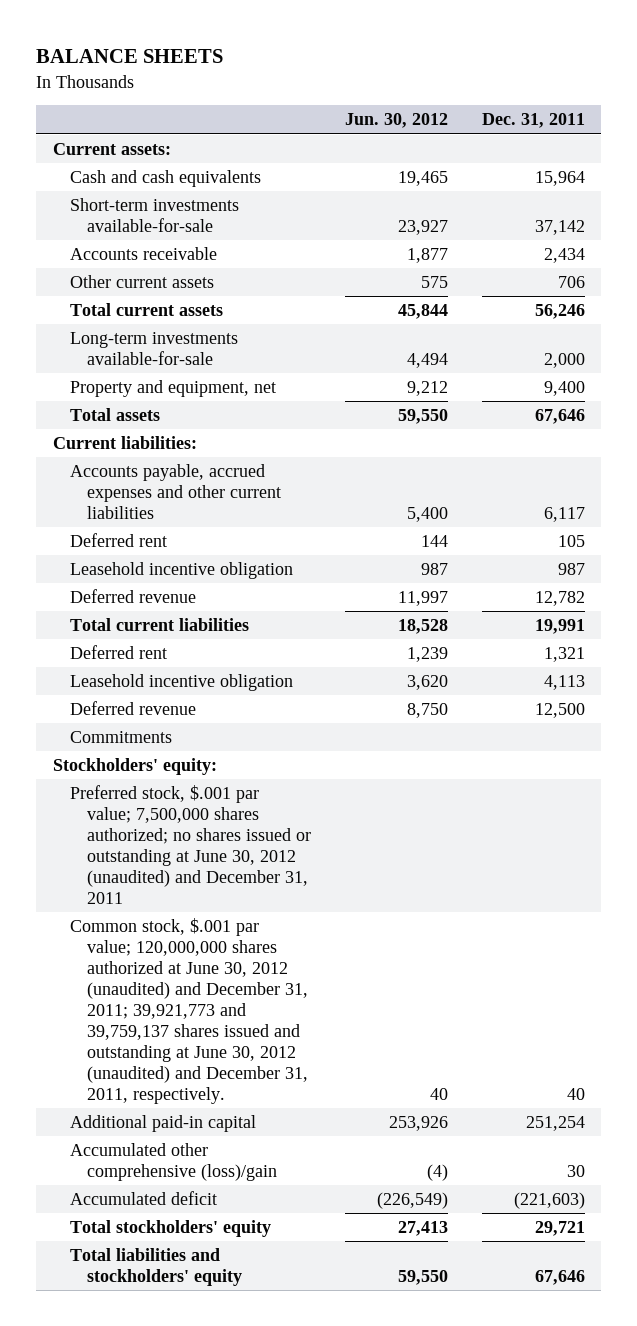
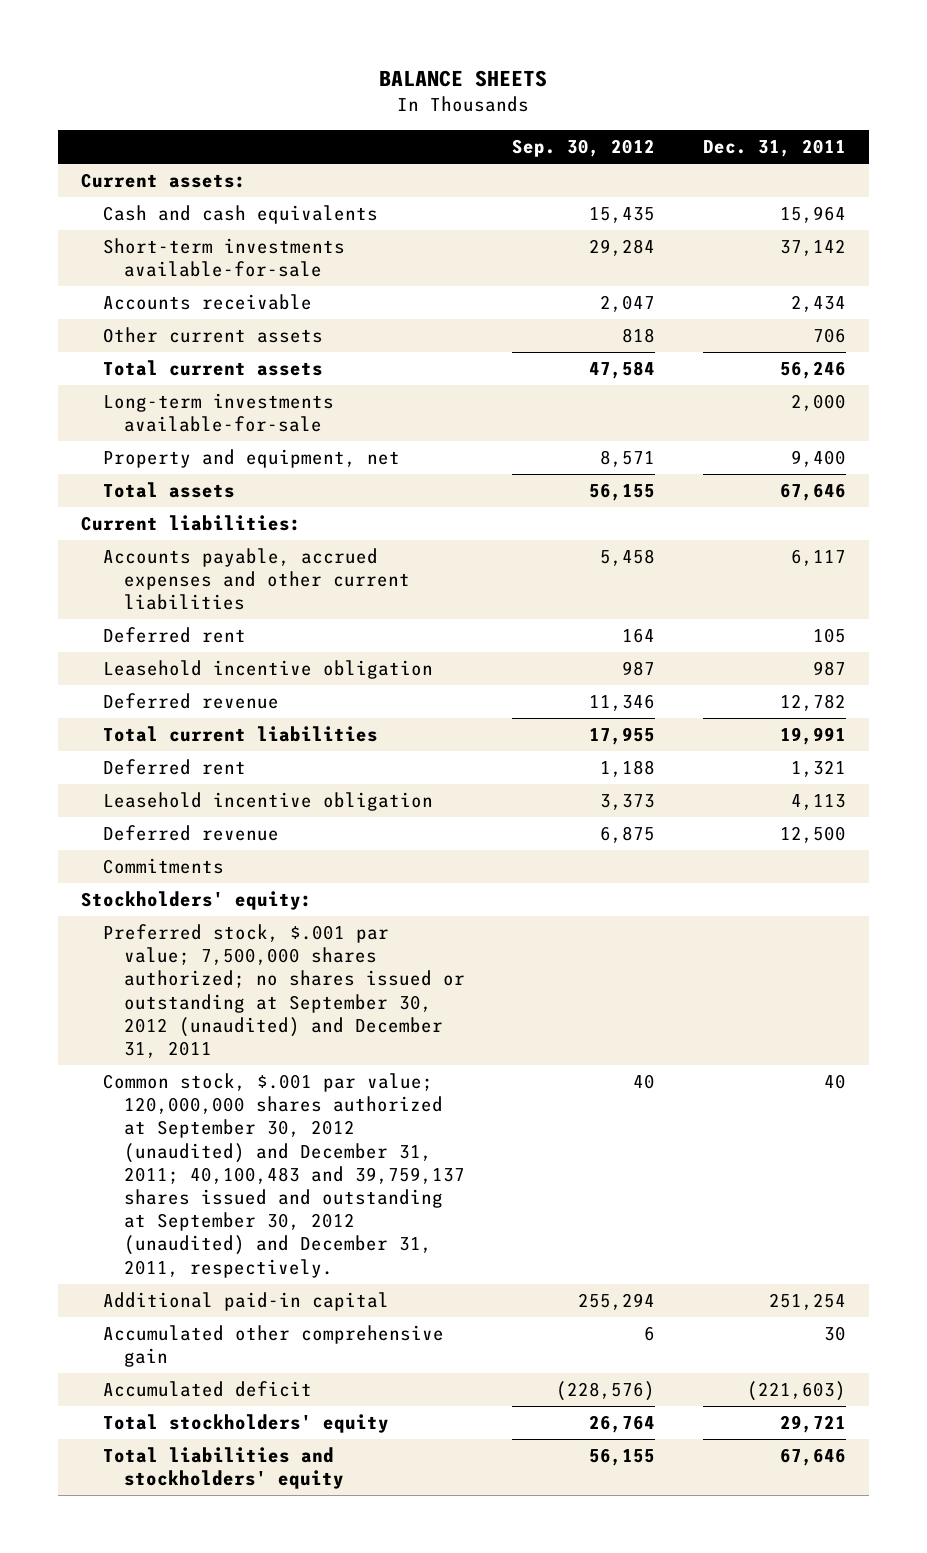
- | Jun. 30, 2012 | Dec. 31, 2011
+ | Sep. 30, 2012 | Dec. 31, 2011
- Preferred stock, $.001 par value; 7,500,000 shares authorized; no shares issued or outstanding at June 30, 2012 (unaudited) and December 31, 2011
- Common stock, $.001 par value; 120,000,000 shares authorized at June 30, 2012 (unaudited) and December 31, 2011; 39,921,773 and 39,759,137 shares issued and outstanding at June 30, 2012 (unaudited) and December 31, 2011, respectively. | 40 | 40
+ Preferred stock, $.001 par value; 7,500,000 shares authorized; no shares issued or outstanding at September 30, 2012 (unaudited) and December 31, 2011
+ Common stock, $.001 par value; 120,000,000 shares authorized at September 30, 2012 (unaudited) and December 31, 2011; 40,100,483 and 39,759,137 shares issued and outstanding at September 30, 2012 (unaudited) and December 31, 2011, respectively. | 40 | 40
- Accumulated other comprehensive (loss)/gain | (4) | 30
+ Accumulated other comprehensive gain | 6 | 30

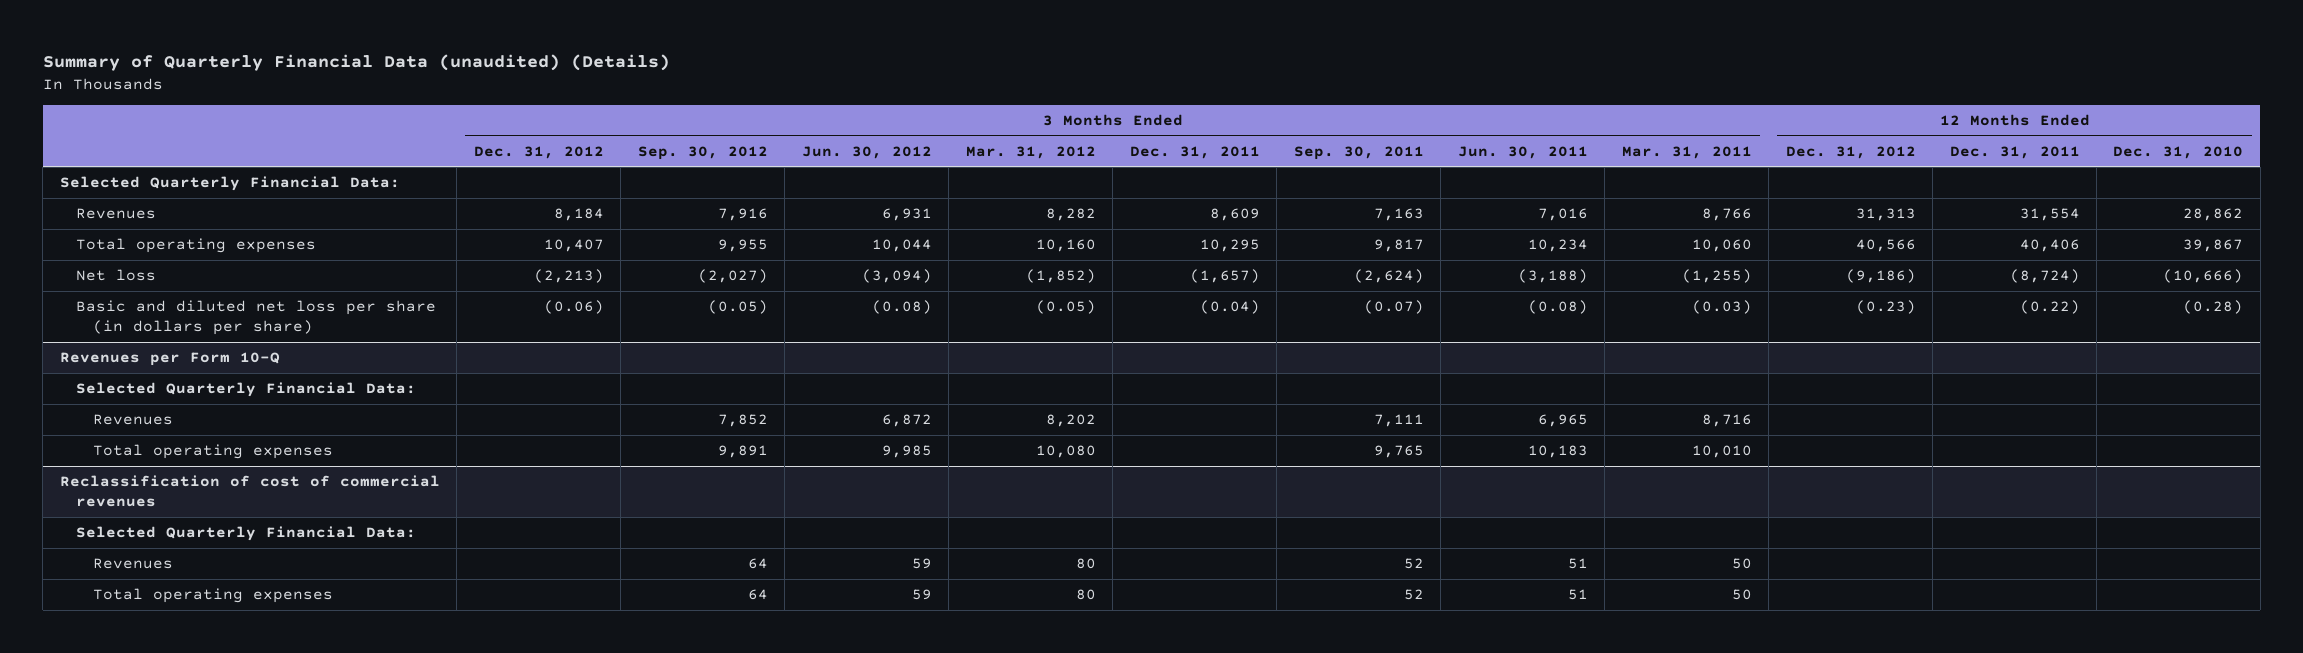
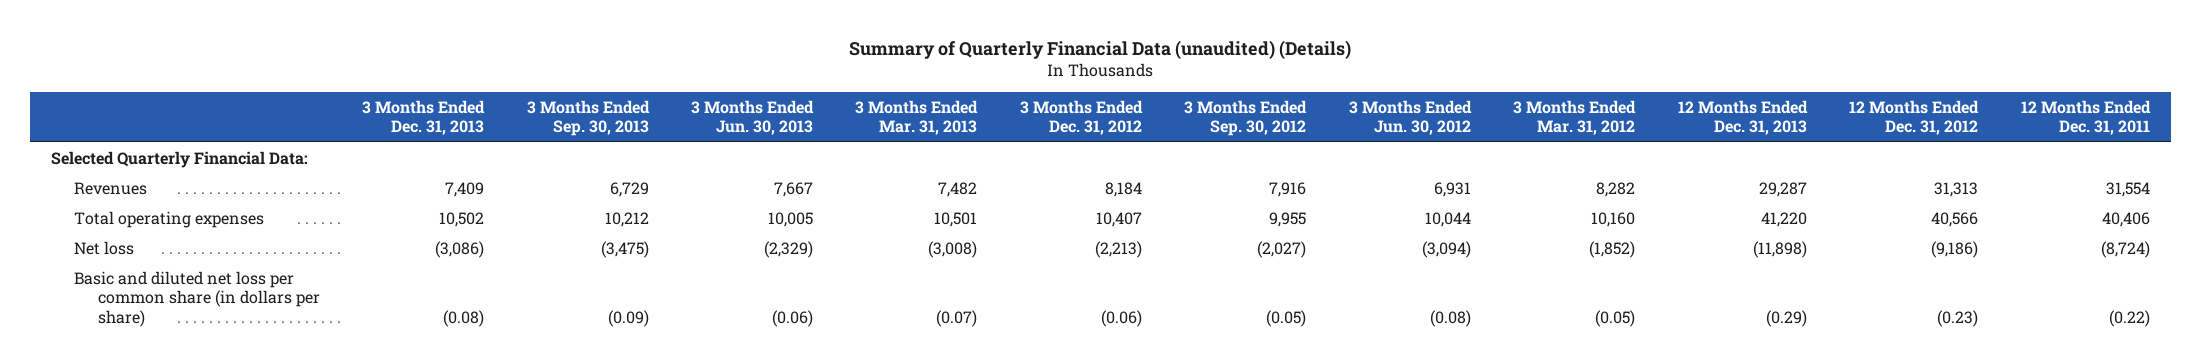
- | 3 Months Ended Dec. 31, 2012 | 3 Months Ended Sep. 30, 2012 | 3 Months Ended Jun. 30, 2012 | 3 Months Ended Mar. 31, 2012 | 3 Months Ended Dec. 31, 2011 | 3 Months Ended Sep. 30, 2011 | 3 Months Ended Jun. 30, 2011 | 3 Months Ended Mar. 31, 2011 | 12 Months Ended Dec. 31, 2012 | 12 Months Ended Dec. 31, 2011 | 12 Months Ended Dec. 31, 2010
+ | 3 Months Ended Dec. 31, 2013 | 3 Months Ended Sep. 30, 2013 | 3 Months Ended Jun. 30, 2013 | 3 Months Ended Mar. 31, 2013 | 3 Months Ended Dec. 31, 2012 | 3 Months Ended Sep. 30, 2012 | 3 Months Ended Jun. 30, 2012 | 3 Months Ended Mar. 31, 2012 | 12 Months Ended Dec. 31, 2013 | 12 Months Ended Dec. 31, 2012 | 12 Months Ended Dec. 31, 2011
- Basic and diluted net loss per share (in dollars per share) | (0.06) | (0.05) | (0.08) | (0.05) | (0.04) | (0.07) | (0.08) | (0.03) | (0.23) | (0.22) | (0.28)
- Revenues per Form 10-Q
- Selected Quarterly Financial Data:
- Revenues | | 7,852 | 6,872 | 8,202 | | 7,111 | 6,965 | 8,716 | | |
- Total operating expenses | | 9,891 | 9,985 | 10,080 | | 9,765 | 10,183 | 10,010 | | |
- Reclassification of cost of commercial revenues
- Selected Quarterly Financial Data:
- Revenues | | 64 | 59 | 80 | | 52 | 51 | 50 | | |
- Total operating expenses | | 64 | 59 | 80 | | 52 | 51 | 50 | | |
+ Basic and diluted net loss per common share (in dollars per share) | (0.08) | (0.09) | (0.06) | (0.07) | (0.06) | (0.05) | (0.08) | (0.05) | (0.29) | (0.23) | (0.22)

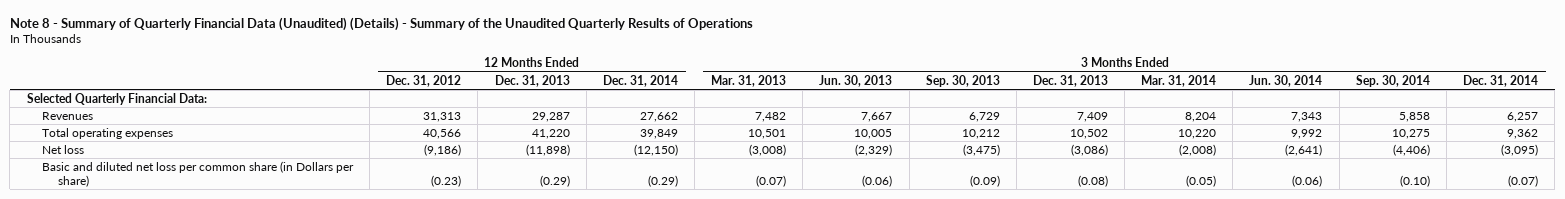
- Summary of Quarterly Financial Data (unaudited) (Details)
+ Note 8 - Summary of Quarterly Financial Data (Unaudited) (Details) - Summary of the Unaudited Quarterly Results of Operations
- | 3 Months Ended Dec. 31, 2013 | 3 Months Ended Sep. 30, 2013 | 3 Months Ended Jun. 30, 2013 | 3 Months Ended Mar. 31, 2013 | 3 Months Ended Dec. 31, 2012 | 3 Months Ended Sep. 30, 2012 | 3 Months Ended Jun. 30, 2012 | 3 Months Ended Mar. 31, 2012 | 12 Months Ended Dec. 31, 2013 | 12 Months Ended Dec. 31, 2012 | 12 Months Ended Dec. 31, 2011
+ | 12 Months Ended Dec. 31, 2012 | 12 Months Ended Dec. 31, 2013 | 12 Months Ended Dec. 31, 2014 | 3 Months Ended Mar. 31, 2013 | 3 Months Ended Jun. 30, 2013 | 3 Months Ended Sep. 30, 2013 | 3 Months Ended Dec. 31, 2013 | 3 Months Ended Mar. 31, 2014 | 3 Months Ended Jun. 30, 2014 | 3 Months Ended Sep. 30, 2014 | 3 Months Ended Dec. 31, 2014
- Basic and diluted net loss per common share (in dollars per share) | (0.08) | (0.09) | (0.06) | (0.07) | (0.06) | (0.05) | (0.08) | (0.05) | (0.29) | (0.23) | (0.22)
+ Basic and diluted net loss per common share (in Dollars per share) | (0.23) | (0.29) | (0.29) | (0.07) | (0.06) | (0.09) | (0.08) | (0.05) | (0.06) | (0.10) | (0.07)

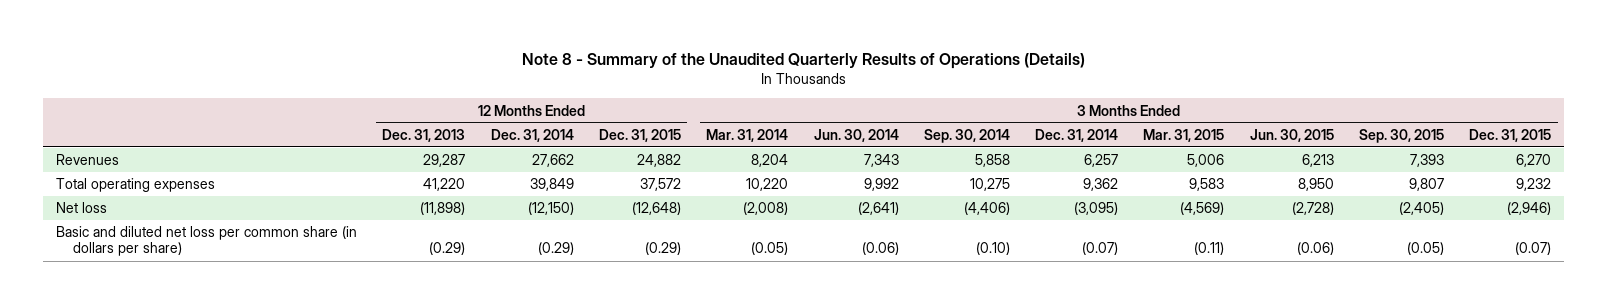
- Note 8 - Summary of Quarterly Financial Data (Unaudited) (Details) - Summary of the Unaudited Quarterly Results of Operations
+ Note 8 - Summary of the Unaudited Quarterly Results of Operations (Details)
- | 12 Months Ended Dec. 31, 2012 | 12 Months Ended Dec. 31, 2013 | 12 Months Ended Dec. 31, 2014 | 3 Months Ended Mar. 31, 2013 | 3 Months Ended Jun. 30, 2013 | 3 Months Ended Sep. 30, 2013 | 3 Months Ended Dec. 31, 2013 | 3 Months Ended Mar. 31, 2014 | 3 Months Ended Jun. 30, 2014 | 3 Months Ended Sep. 30, 2014 | 3 Months Ended Dec. 31, 2014
+ | 12 Months Ended Dec. 31, 2013 | 12 Months Ended Dec. 31, 2014 | 12 Months Ended Dec. 31, 2015 | 3 Months Ended Mar. 31, 2014 | 3 Months Ended Jun. 30, 2014 | 3 Months Ended Sep. 30, 2014 | 3 Months Ended Dec. 31, 2014 | 3 Months Ended Mar. 31, 2015 | 3 Months Ended Jun. 30, 2015 | 3 Months Ended Sep. 30, 2015 | 3 Months Ended Dec. 31, 2015
- Selected Quarterly Financial Data:
- Basic and diluted net loss per common share (in Dollars per share) | (0.23) | (0.29) | (0.29) | (0.07) | (0.06) | (0.09) | (0.08) | (0.05) | (0.06) | (0.10) | (0.07)
+ Basic and diluted net loss per common share (in dollars per share) | (0.29) | (0.29) | (0.29) | (0.05) | (0.06) | (0.10) | (0.07) | (0.11) | (0.06) | (0.05) | (0.07)

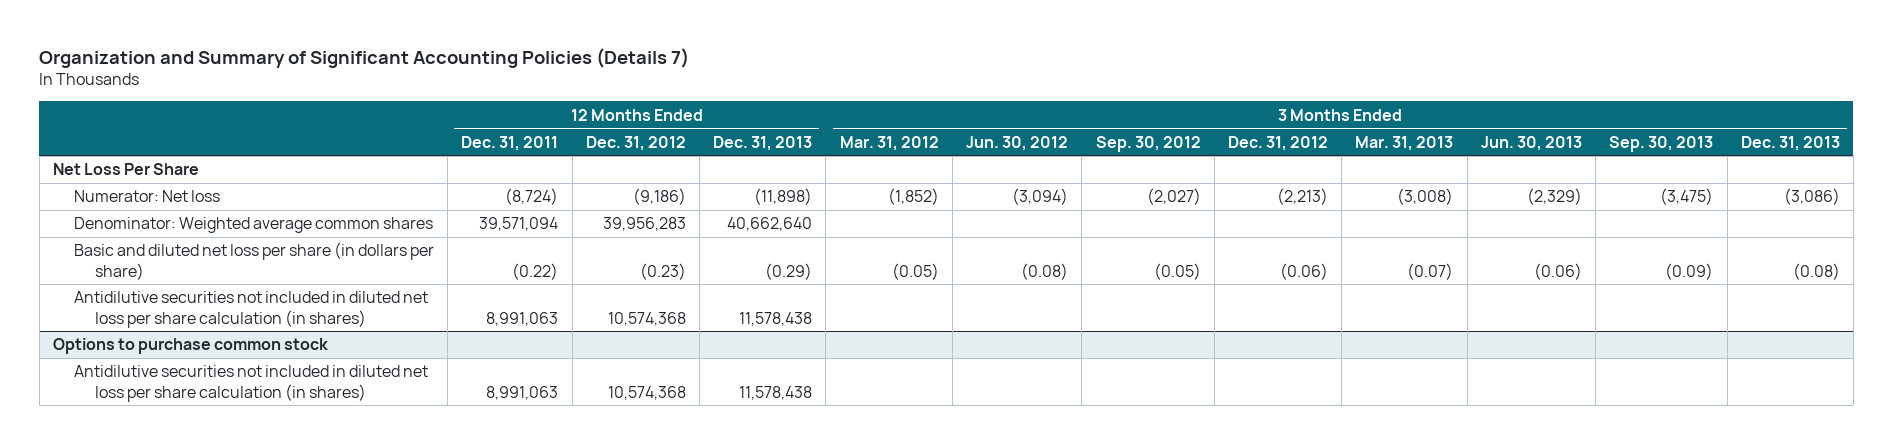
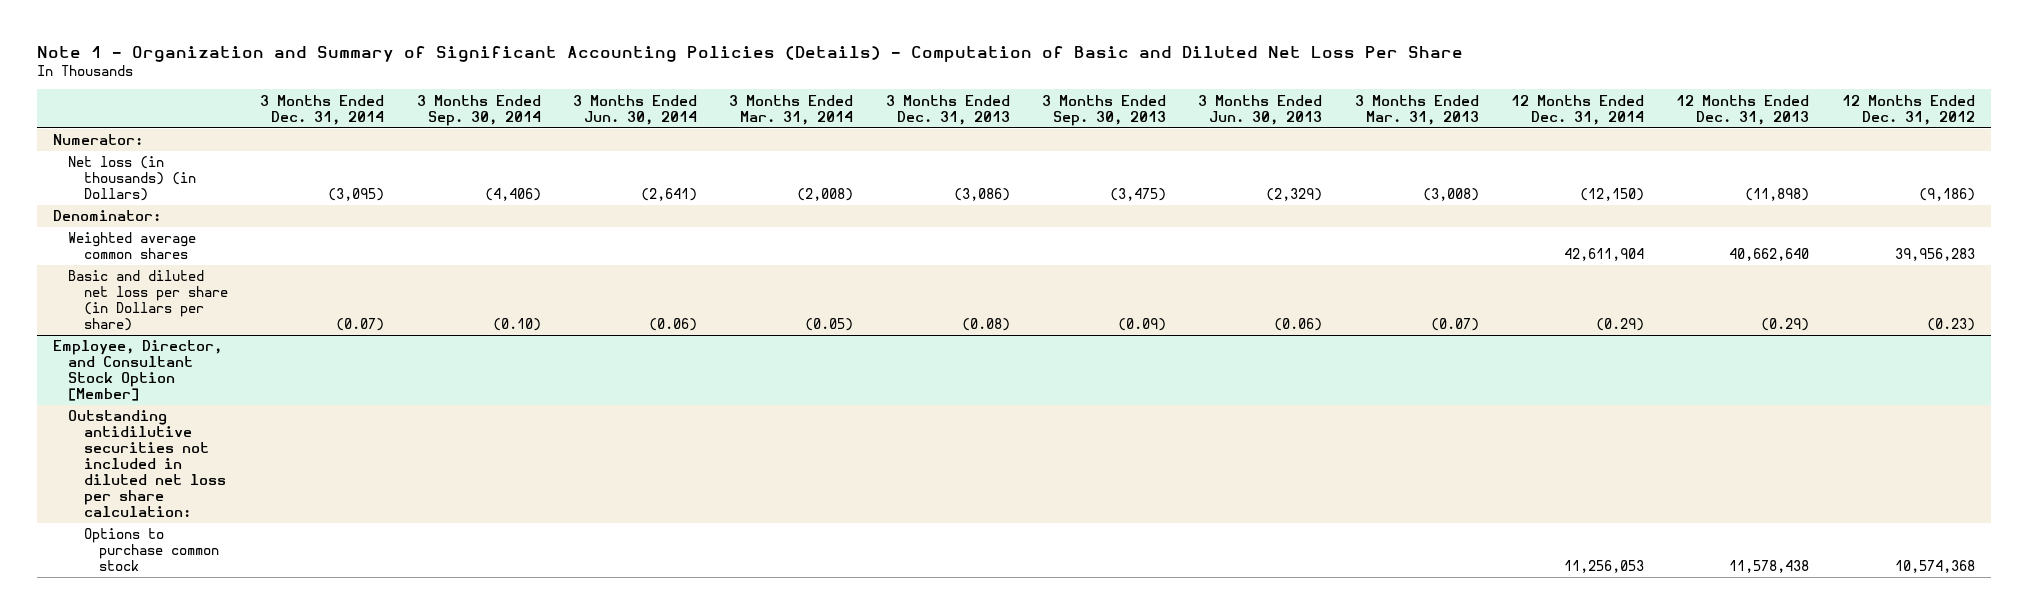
- Organization and Summary of Significant Accounting Policies (Details 7)
+ Note 1 - Organization and Summary of Significant Accounting Policies (Details) - Computation of Basic and Diluted Net Loss Per Share
- | 12 Months Ended Dec. 31, 2011 | 12 Months Ended Dec. 31, 2012 | 12 Months Ended Dec. 31, 2013 | 3 Months Ended Mar. 31, 2012 | 3 Months Ended Jun. 30, 2012 | 3 Months Ended Sep. 30, 2012 | 3 Months Ended Dec. 31, 2012 | 3 Months Ended Mar. 31, 2013 | 3 Months Ended Jun. 30, 2013 | 3 Months Ended Sep. 30, 2013 | 3 Months Ended Dec. 31, 2013
+ | 3 Months Ended Dec. 31, 2014 | 3 Months Ended Sep. 30, 2014 | 3 Months Ended Jun. 30, 2014 | 3 Months Ended Mar. 31, 2014 | 3 Months Ended Dec. 31, 2013 | 3 Months Ended Sep. 30, 2013 | 3 Months Ended Jun. 30, 2013 | 3 Months Ended Mar. 31, 2013 | 12 Months Ended Dec. 31, 2014 | 12 Months Ended Dec. 31, 2013 | 12 Months Ended Dec. 31, 2012
- Net Loss Per Share
- Numerator: Net loss | (8,724) | (9,186) | (11,898) | (1,852) | (3,094) | (2,027) | (2,213) | (3,008) | (2,329) | (3,475) | (3,086)
- Denominator: Weighted average common shares | 39,571,094 | 39,956,283 | 40,662,640 | | | | | | | |
- Basic and diluted net loss per share (in dollars per share) | (0.22) | (0.23) | (0.29) | (0.05) | (0.08) | (0.05) | (0.06) | (0.07) | (0.06) | (0.09) | (0.08)
- Antidilutive securities not included in diluted net loss per share calculation (in shares) | 8,991,063 | 10,574,368 | 11,578,438 | | | | | | | |
- Options to purchase common stock
- Antidilutive securities not included in diluted net loss per share calculation (in shares) | 8,991,063 | 10,574,368 | 11,578,438 | | | | | | | |
+ Numerator:
+ Net loss (in thousands) (in Dollars) | (3,095) | (4,406) | (2,641) | (2,008) | (3,086) | (3,475) | (2,329) | (3,008) | (12,150) | (11,898) | (9,186)
+ Denominator:
+ Weighted average common shares | | | | | | | | | 42,611,904 | 40,662,640 | 39,956,283
+ Basic and diluted net loss per share (in Dollars per share) | (0.07) | (0.10) | (0.06) | (0.05) | (0.08) | (0.09) | (0.06) | (0.07) | (0.29) | (0.29) | (0.23)
+ Employee, Director, and Consultant Stock Option [Member]
+ Outstanding antidilutive securities not included in diluted net loss per share calculation:
+ Options to purchase common stock | | | | | | | | | 11,256,053 | 11,578,438 | 10,574,368

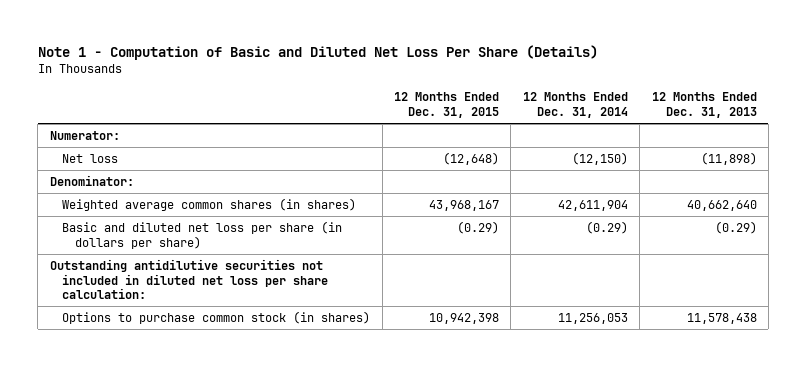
- Note 1 - Organization and Summary of Significant Accounting Policies (Details) - Computation of Basic and Diluted Net Loss Per Share
+ Note 1 - Computation of Basic and Diluted Net Loss Per Share (Details)
- | 3 Months Ended Dec. 31, 2014 | 3 Months Ended Sep. 30, 2014 | 3 Months Ended Jun. 30, 2014 | 3 Months Ended Mar. 31, 2014 | 3 Months Ended Dec. 31, 2013 | 3 Months Ended Sep. 30, 2013 | 3 Months Ended Jun. 30, 2013 | 3 Months Ended Mar. 31, 2013 | 12 Months Ended Dec. 31, 2014 | 12 Months Ended Dec. 31, 2013 | 12 Months Ended Dec. 31, 2012
+ | 12 Months Ended Dec. 31, 2015 | 12 Months Ended Dec. 31, 2014 | 12 Months Ended Dec. 31, 2013
- Net loss (in thousands) (in Dollars) | (3,095) | (4,406) | (2,641) | (2,008) | (3,086) | (3,475) | (2,329) | (3,008) | (12,150) | (11,898) | (9,186)
+ Net loss | (12,648) | (12,150) | (11,898)
- Weighted average common shares | | | | | | | | | 42,611,904 | 40,662,640 | 39,956,283
- Basic and diluted net loss per share (in Dollars per share) | (0.07) | (0.10) | (0.06) | (0.05) | (0.08) | (0.09) | (0.06) | (0.07) | (0.29) | (0.29) | (0.23)
- Employee, Director, and Consultant Stock Option [Member]
+ Weighted average common shares (in shares) | 43,968,167 | 42,611,904 | 40,662,640
+ Basic and diluted net loss per share (in dollars per share) | (0.29) | (0.29) | (0.29)
- Options to purchase common stock | | | | | | | | | 11,256,053 | 11,578,438 | 10,574,368
+ Options to purchase common stock (in shares) | 10,942,398 | 11,256,053 | 11,578,438

